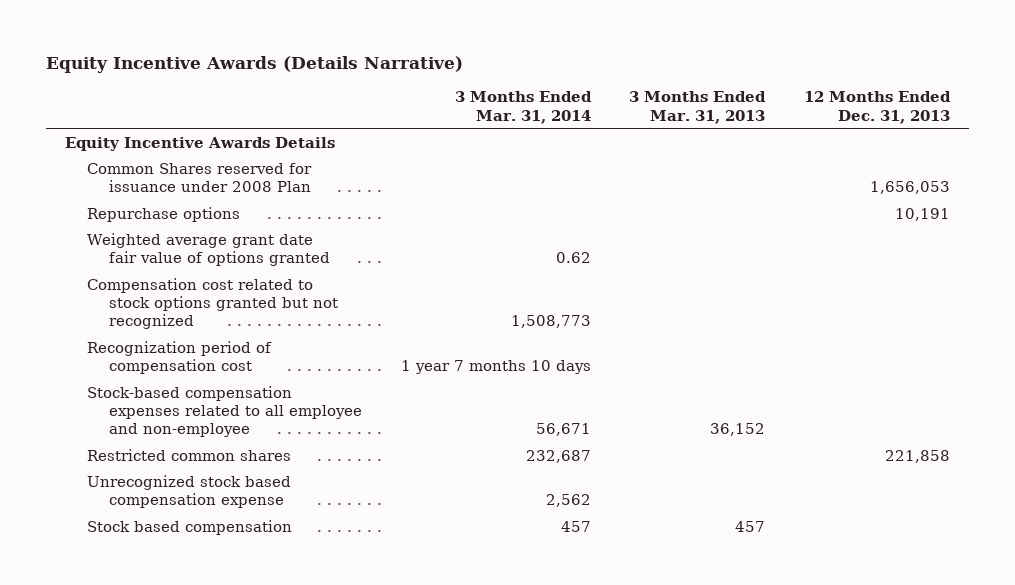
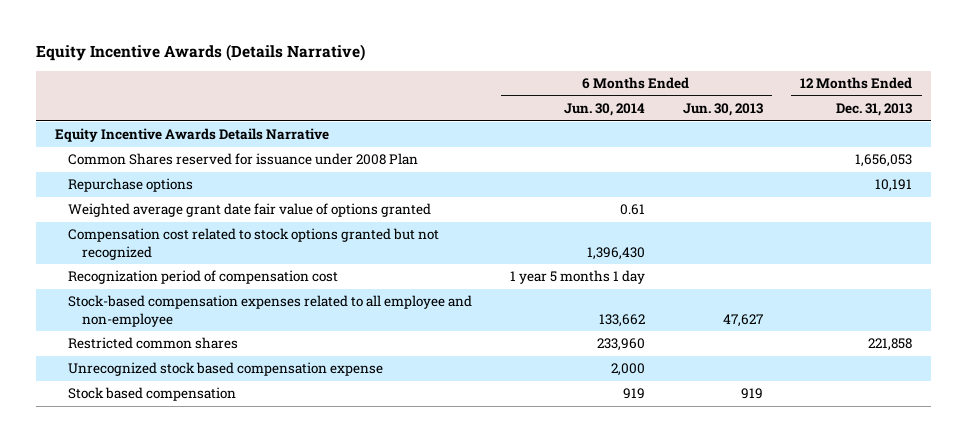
- | 3 Months Ended Mar. 31, 2014 | 3 Months Ended Mar. 31, 2013 | 12 Months Ended Dec. 31, 2013
+ | 6 Months Ended Jun. 30, 2014 | 6 Months Ended Jun. 30, 2013 | 12 Months Ended Dec. 31, 2013
- Equity Incentive Awards Details
+ Equity Incentive Awards Details Narrative

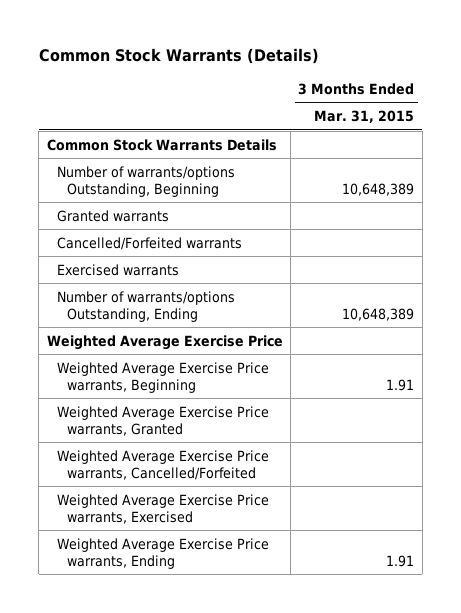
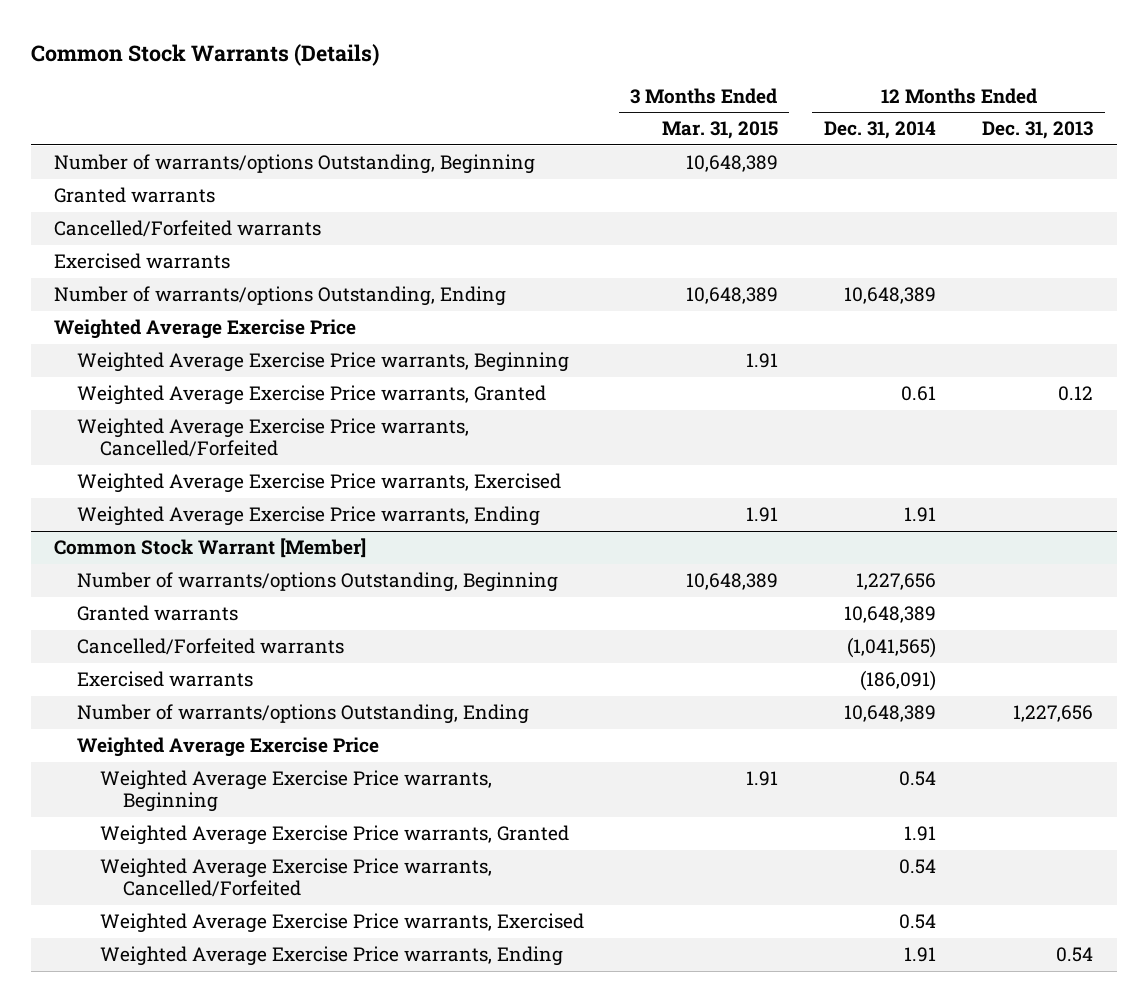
- | 3 Months Ended Mar. 31, 2015
+ | 3 Months Ended Mar. 31, 2015 | 12 Months Ended Dec. 31, 2014 | 12 Months Ended Dec. 31, 2013
- Common Stock Warrants Details
+ Common Stock Warrant [Member]
+ Number of warrants/options Outstanding, Beginning | 10,648,389 | 1,227,656 |
+ Granted warrants | | 10,648,389 |
+ Cancelled/Forfeited warrants | | (1,041,565) |
+ Exercised warrants | | (186,091) |
+ Number of warrants/options Outstanding, Ending | | 10,648,389 | 1,227,656
+ Weighted Average Exercise Price
+ Weighted Average Exercise Price warrants, Beginning | 1.91 | 0.54 |
+ Weighted Average Exercise Price warrants, Granted | | 1.91 |
+ Weighted Average Exercise Price warrants, Cancelled/Forfeited | | 0.54 |
+ Weighted Average Exercise Price warrants, Exercised | | 0.54 |
+ Weighted Average Exercise Price warrants, Ending | | 1.91 | 0.54

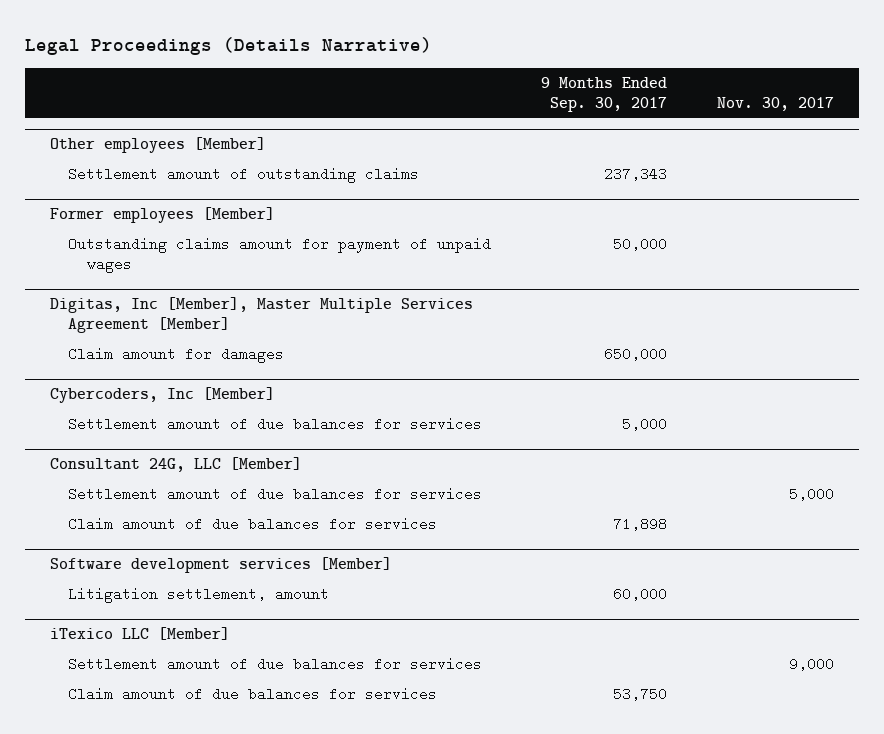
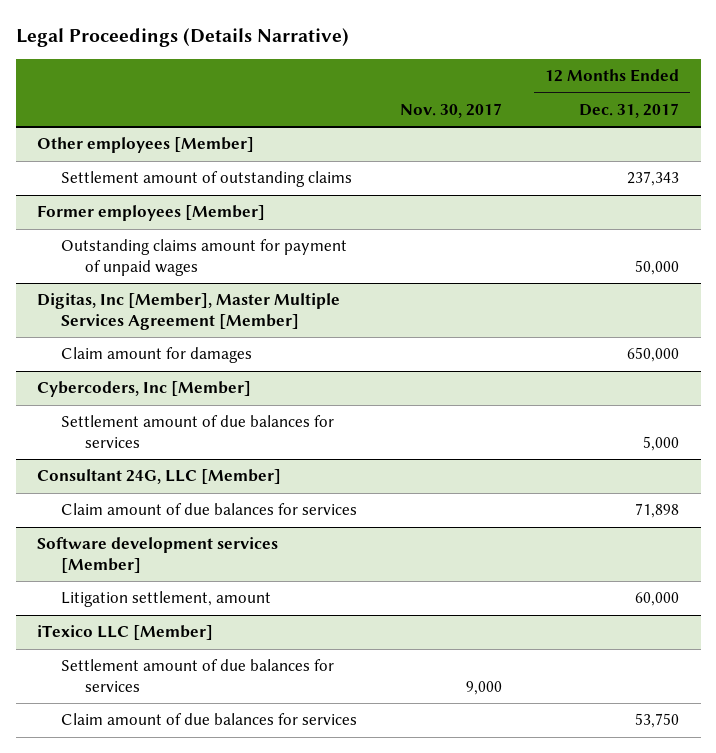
- | 9 Months Ended Sep. 30, 2017 | Nov. 30, 2017
+ | Nov. 30, 2017 | 12 Months Ended Dec. 31, 2017
@ Consultant 24G, LLC [Member]
- Settlement amount of due balances for services | | 5,000

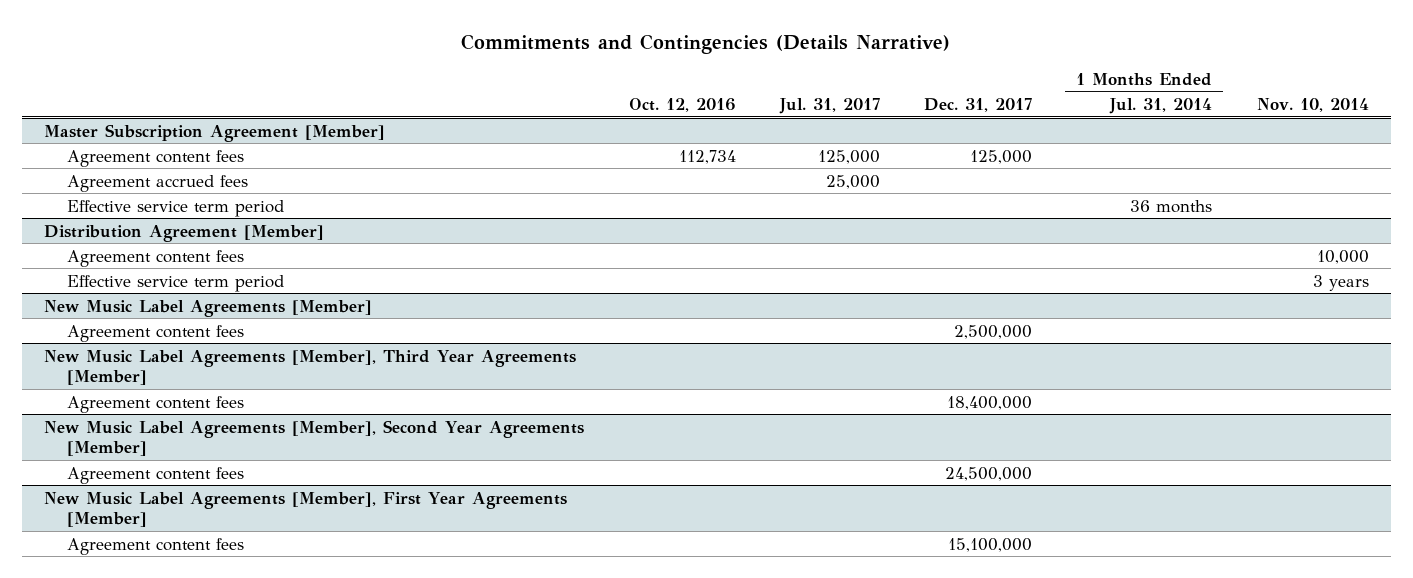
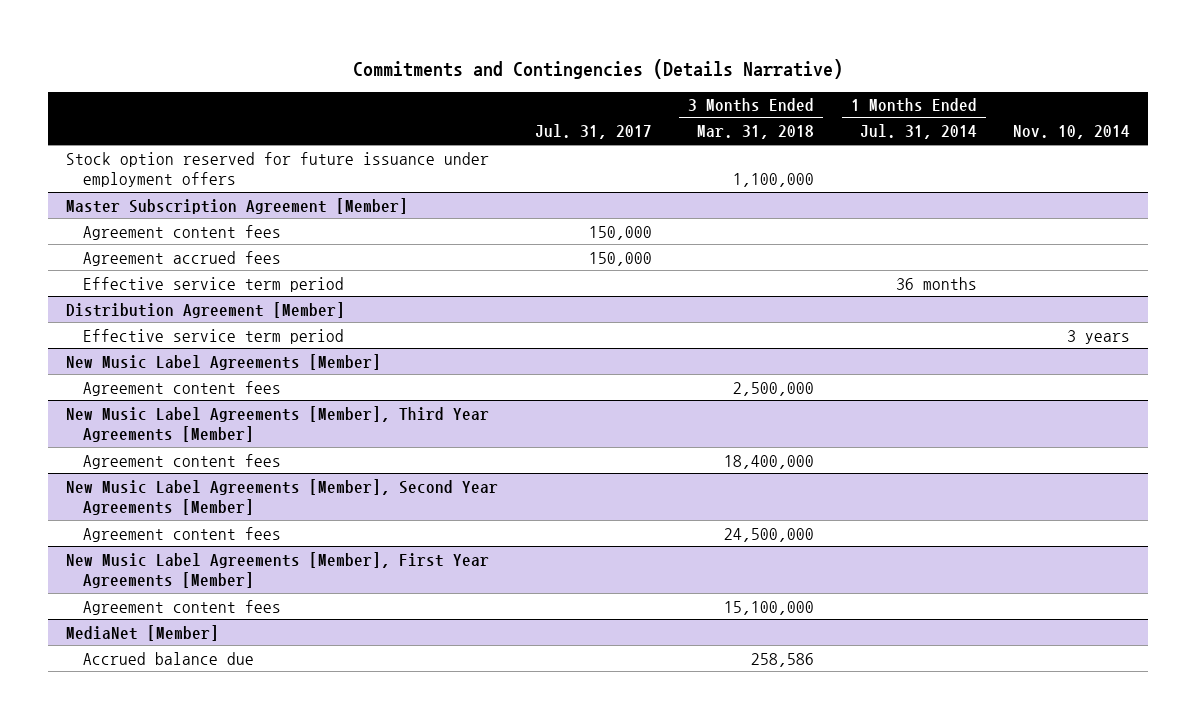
- | Oct. 12, 2016 | Jul. 31, 2017 | Dec. 31, 2017 | 1 Months Ended Jul. 31, 2014 | Nov. 10, 2014
+ | Jul. 31, 2017 | 3 Months Ended Mar. 31, 2018 | 1 Months Ended Jul. 31, 2014 | Nov. 10, 2014
+ Stock option reserved for future issuance under employment offers | | 1,100,000 | |
@ Master Subscription Agreement [Member]
- Agreement content fees | 112,734 | 125,000 | 125,000 | |
- Agreement accrued fees | | 25,000 | | |
+ Agreement content fees | 150,000 | | |
+ Agreement accrued fees | 150,000 | | |
@ Distribution Agreement [Member]
- Agreement content fees | | | | | 10,000
+ MediaNet [Member]
+ Accrued balance due | | 258,586 | |

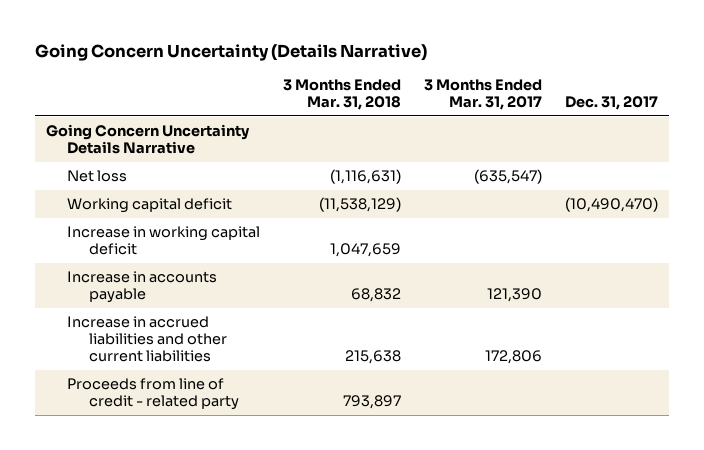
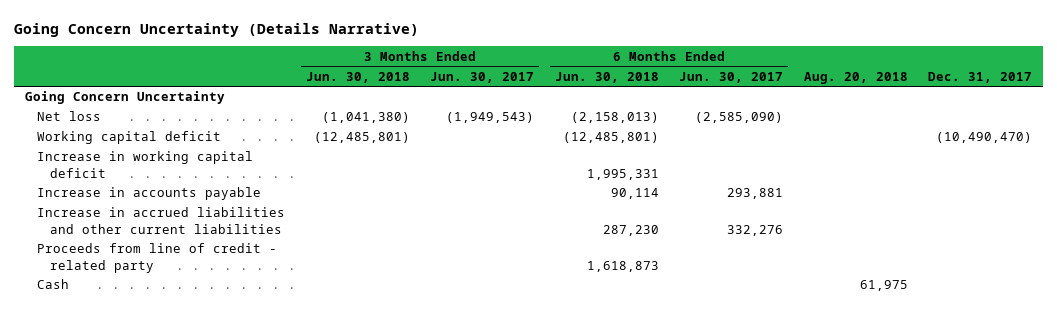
- | 3 Months Ended Mar. 31, 2018 | 3 Months Ended Mar. 31, 2017 | Dec. 31, 2017
+ | 3 Months Ended Jun. 30, 2018 | 3 Months Ended Jun. 30, 2017 | 6 Months Ended Jun. 30, 2018 | 6 Months Ended Jun. 30, 2017 | Aug. 20, 2018 | Dec. 31, 2017
- Going Concern Uncertainty Details Narrative
+ Going Concern Uncertainty
+ Cash | | | | | 61,975 |

